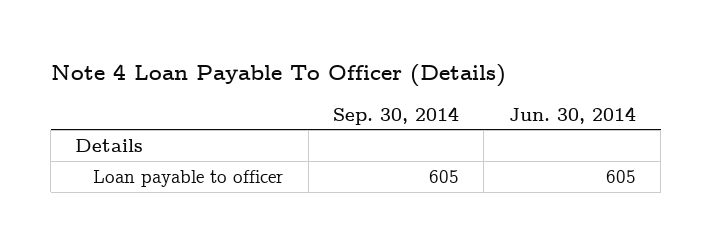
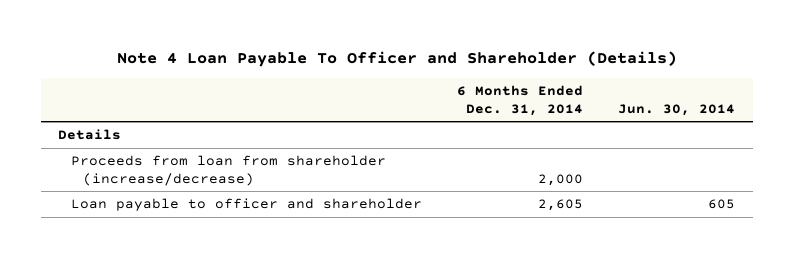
- Note 4 Loan Payable To Officer (Details)
+ Note 4 Loan Payable To Officer and Shareholder (Details)
- | Sep. 30, 2014 | Jun. 30, 2014
+ | 6 Months Ended Dec. 31, 2014 | Jun. 30, 2014
- Loan payable to officer | 605 | 605
+ Proceeds from loan from shareholder (increase/decrease) | 2,000 |
+ Loan payable to officer and shareholder | 2,605 | 605

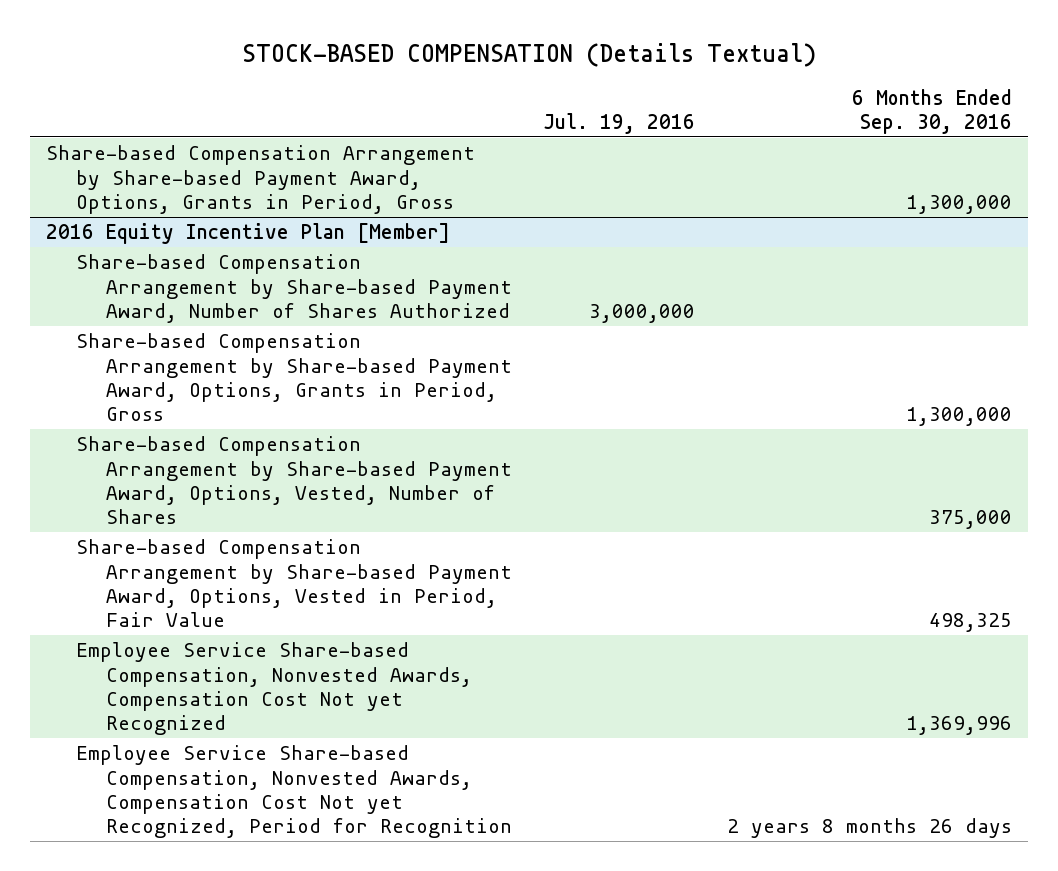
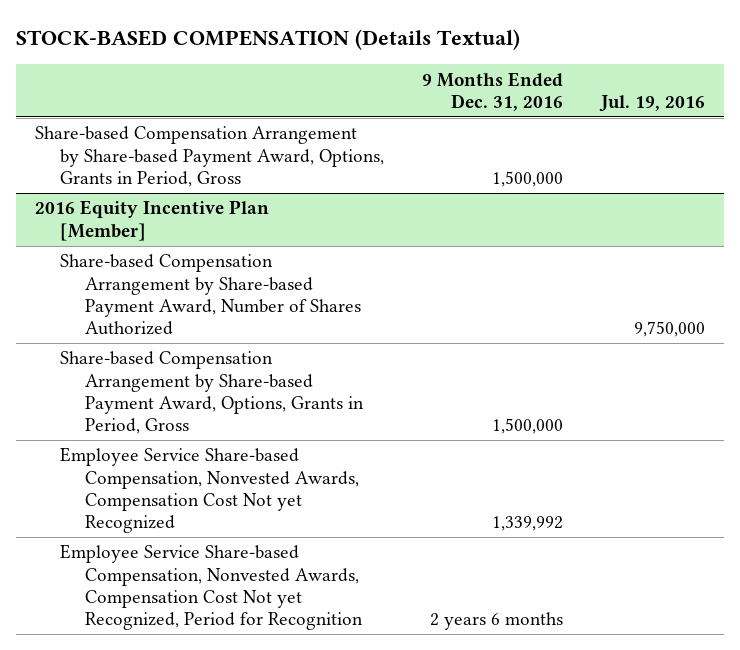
- | Jul. 19, 2016 | 6 Months Ended Sep. 30, 2016
+ | 9 Months Ended Dec. 31, 2016 | Jul. 19, 2016
@ 2016 Equity Incentive Plan [Member]
- Share-based Compensation Arrangement by Share-based Payment Award, Number of Shares Authorized | 3,000,000 |
+ Share-based Compensation Arrangement by Share-based Payment Award, Number of Shares Authorized | | 9,750,000
- Share-based Compensation Arrangement by Share-based Payment Award, Options, Vested, Number of Shares | | 375,000
- Share-based Compensation Arrangement by Share-based Payment Award, Options, Vested in Period, Fair Value | | 498,325

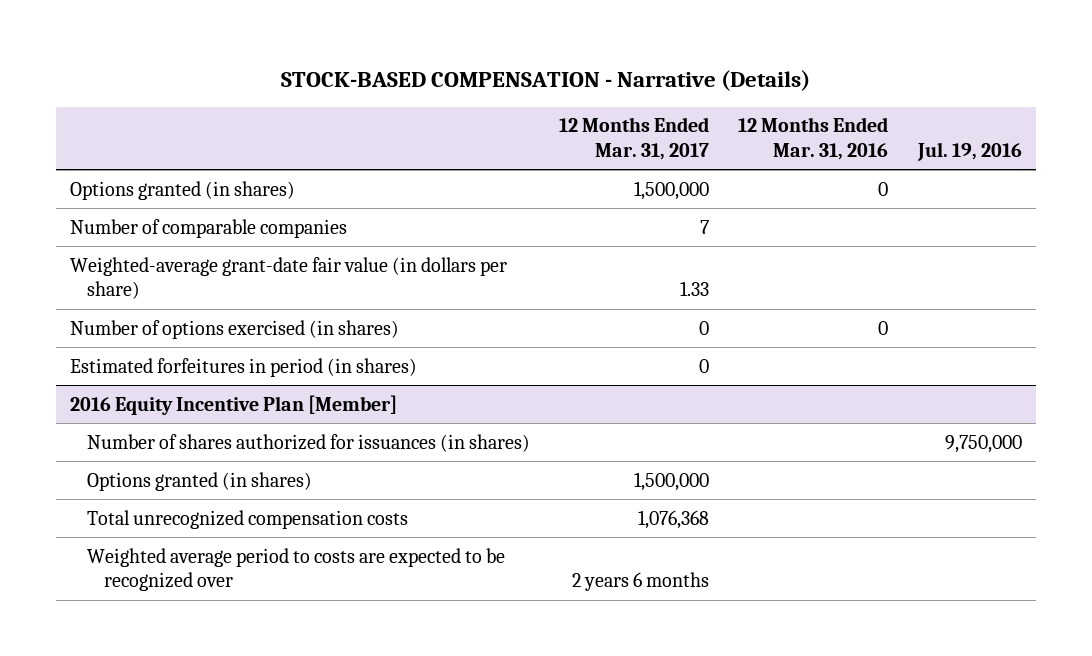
- STOCK-BASED COMPENSATION (Details Textual)
+ STOCK-BASED COMPENSATION - Narrative (Details)
- | 9 Months Ended Dec. 31, 2016 | Jul. 19, 2016
+ | 12 Months Ended Mar. 31, 2017 | 12 Months Ended Mar. 31, 2016 | Jul. 19, 2016
- Share-based Compensation Arrangement by Share-based Payment Award, Options, Grants in Period, Gross | 1,500,000 |
+ Options granted (in shares) | 1,500,000 | 0 |
+ Number of comparable companies | 7 | |
+ Weighted-average grant-date fair value (in dollars per share) | 1.33 | |
+ Number of options exercised (in shares) | 0 | 0 |
+ Estimated forfeitures in period (in shares) | 0 | |
@ 2016 Equity Incentive Plan [Member]
- Share-based Compensation Arrangement by Share-based Payment Award, Number of Shares Authorized | | 9,750,000
- Share-based Compensation Arrangement by Share-based Payment Award, Options, Grants in Period, Gross | 1,500,000 |
- Employee Service Share-based Compensation, Nonvested Awards, Compensation Cost Not yet Recognized | 1,339,992 |
- Employee Service Share-based Compensation, Nonvested Awards, Compensation Cost Not yet Recognized, Period for Recognition | 2 years 6 months |
+ Number of shares authorized for issuances (in shares) | | | 9,750,000
+ Options granted (in shares) | 1,500,000 | |
+ Total unrecognized compensation costs | 1,076,368 | |
+ Weighted average period to costs are expected to be recognized over | 2 years 6 months | |

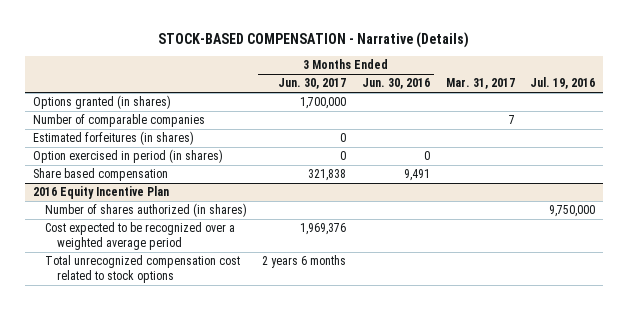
- | 12 Months Ended Mar. 31, 2017 | 12 Months Ended Mar. 31, 2016 | Jul. 19, 2016
+ | 3 Months Ended Jun. 30, 2017 | 3 Months Ended Jun. 30, 2016 | Mar. 31, 2017 | Jul. 19, 2016
- Weighted-average grant-date fair value (in dollars per share) | 1.33 | |
- Number of options exercised (in shares) | 0 | 0 |
- Estimated forfeitures in period (in shares) | 0 | |
- 2016 Equity Incentive Plan [Member]
- Number of shares authorized for issuances (in shares) | | | 9,750,000
- Options granted (in shares) | 1,500,000 | |
- Total unrecognized compensation costs | 1,076,368 | |
- Weighted average period to costs are expected to be recognized over | 2 years 6 months | |
+ Estimated forfeitures (in shares) | 0 | | |
+ Option exercised in period (in shares) | 0 | 0 | |
+ Share based compensation | 321,838 | 9,491 | |
+ 2016 Equity Incentive Plan
+ Number of shares authorized (in shares) | | | | 9,750,000
+ Cost expected to be recognized over a weighted average period | 1,969,376 | | |
+ Total unrecognized compensation cost related to stock options | 2 years 6 months | | |

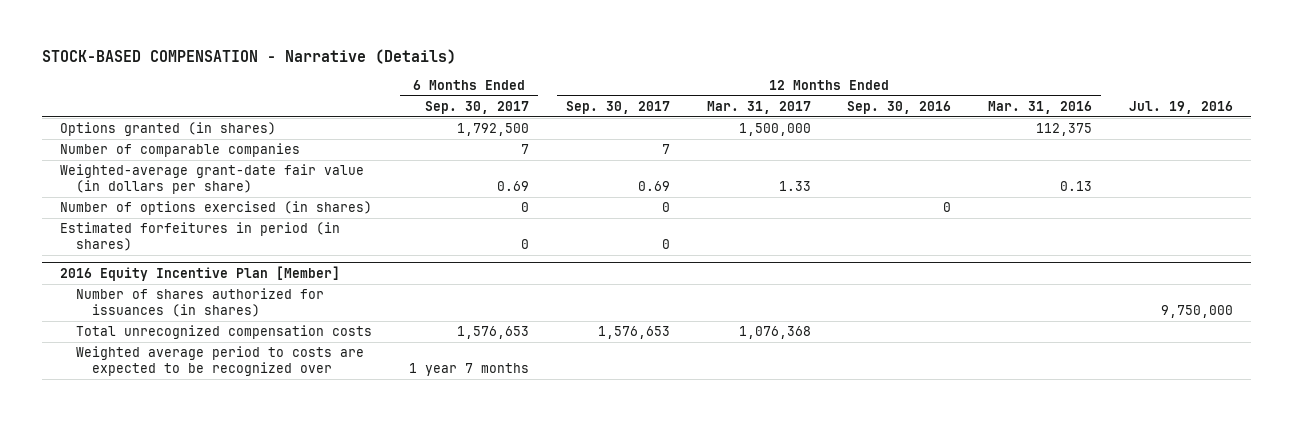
- | 3 Months Ended Jun. 30, 2017 | 3 Months Ended Jun. 30, 2016 | Mar. 31, 2017 | Jul. 19, 2016
+ | 6 Months Ended Sep. 30, 2017 | 12 Months Ended Sep. 30, 2017 | 12 Months Ended Mar. 31, 2017 | 12 Months Ended Sep. 30, 2016 | 12 Months Ended Mar. 31, 2016 | Jul. 19, 2016
- Estimated forfeitures (in shares) | 0 | | |
- Option exercised in period (in shares) | 0 | 0 | |
- Share based compensation | 321,838 | 9,491 | |
- 2016 Equity Incentive Plan
- Number of shares authorized (in shares) | | | | 9,750,000
- Cost expected to be recognized over a weighted average period | 1,969,376 | | |
- Total unrecognized compensation cost related to stock options | 2 years 6 months | | |
+ Weighted-average grant-date fair value (in dollars per share) | 0.69 | 0.69 | 1.33 | | 0.13 |
+ Number of options exercised (in shares) | 0 | 0 | | 0 | |
+ Estimated forfeitures in period (in shares) | 0 | 0 | | | |
+ 2016 Equity Incentive Plan [Member]
+ Number of shares authorized for issuances (in shares) | | | | | | 9,750,000
+ Total unrecognized compensation costs | 1,576,653 | 1,576,653 | 1,076,368 | | |
+ Weighted average period to costs are expected to be recognized over | 1 year 7 months | | | | |

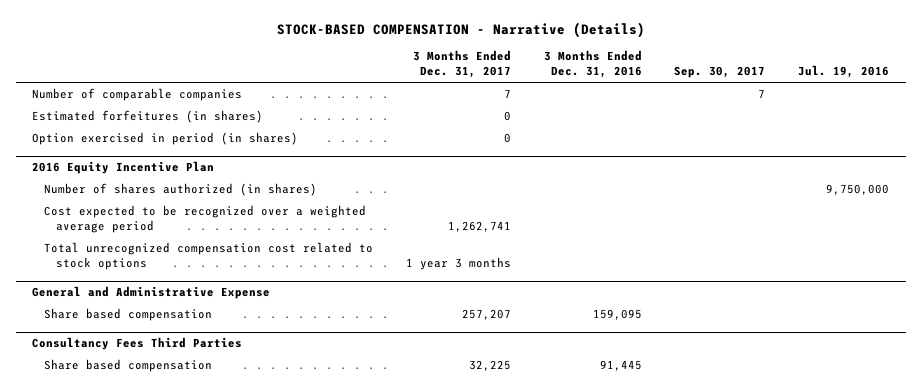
- | 6 Months Ended Sep. 30, 2017 | 12 Months Ended Sep. 30, 2017 | 12 Months Ended Mar. 31, 2017 | 12 Months Ended Sep. 30, 2016 | 12 Months Ended Mar. 31, 2016 | Jul. 19, 2016
+ | 3 Months Ended Dec. 31, 2017 | 3 Months Ended Dec. 31, 2016 | Sep. 30, 2017 | Jul. 19, 2016
- Options granted (in shares) | 1,792,500 | | 1,500,000 | | 112,375 |
- Weighted-average grant-date fair value (in dollars per share) | 0.69 | 0.69 | 1.33 | | 0.13 |
- Number of options exercised (in shares) | 0 | 0 | | 0 | |
- Estimated forfeitures in period (in shares) | 0 | 0 | | | |
- 2016 Equity Incentive Plan [Member]
- Number of shares authorized for issuances (in shares) | | | | | | 9,750,000
- Total unrecognized compensation costs | 1,576,653 | 1,576,653 | 1,076,368 | | |
- Weighted average period to costs are expected to be recognized over | 1 year 7 months | | | | |
+ Estimated forfeitures (in shares) | 0 | | |
+ Option exercised in period (in shares) | 0 | | |
+ 2016 Equity Incentive Plan
+ Number of shares authorized (in shares) | | | | 9,750,000
+ Cost expected to be recognized over a weighted average period | 1,262,741 | | |
+ Total unrecognized compensation cost related to stock options | 1 year 3 months | | |
+ General and Administrative Expense
+ Share based compensation | 257,207 | 159,095 | |
+ Consultancy Fees Third Parties
+ Share based compensation | 32,225 | 91,445 | |

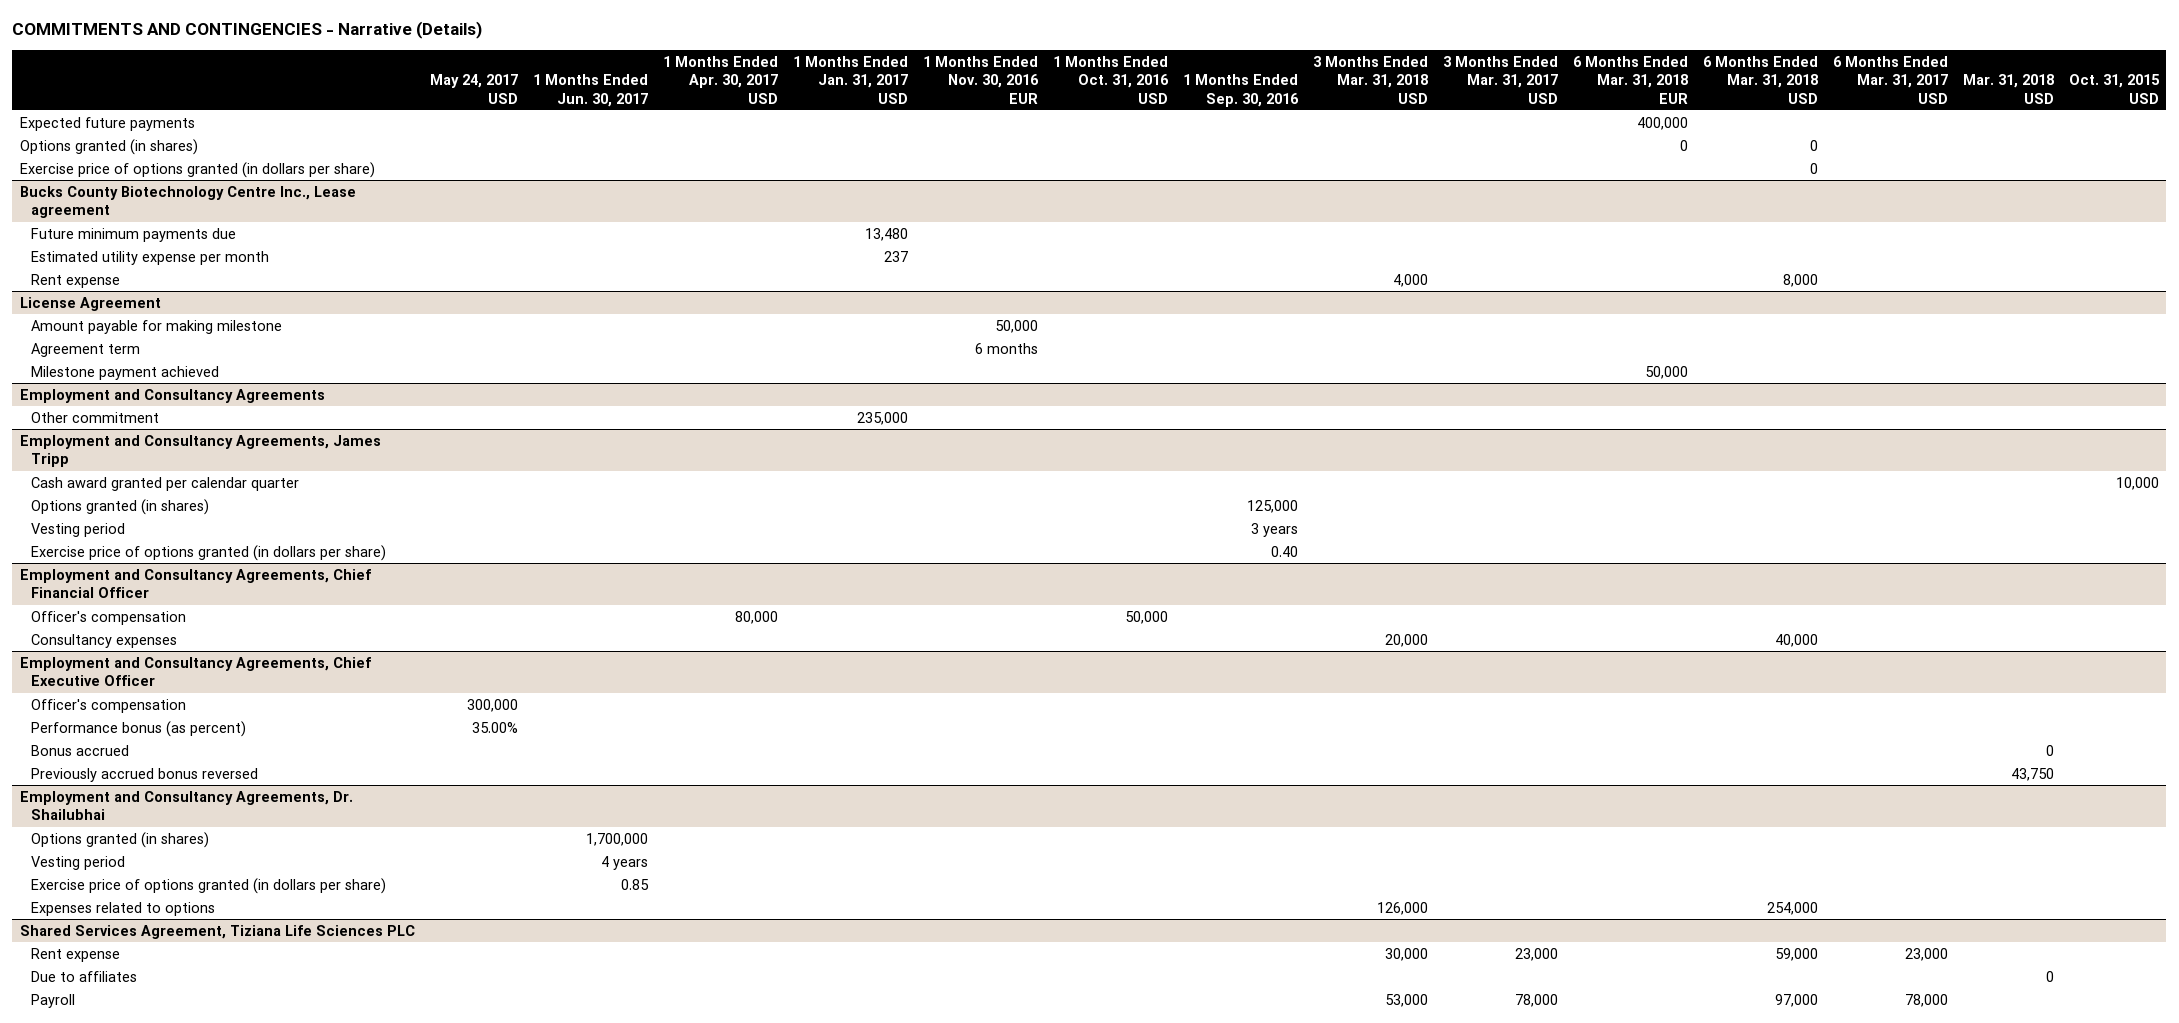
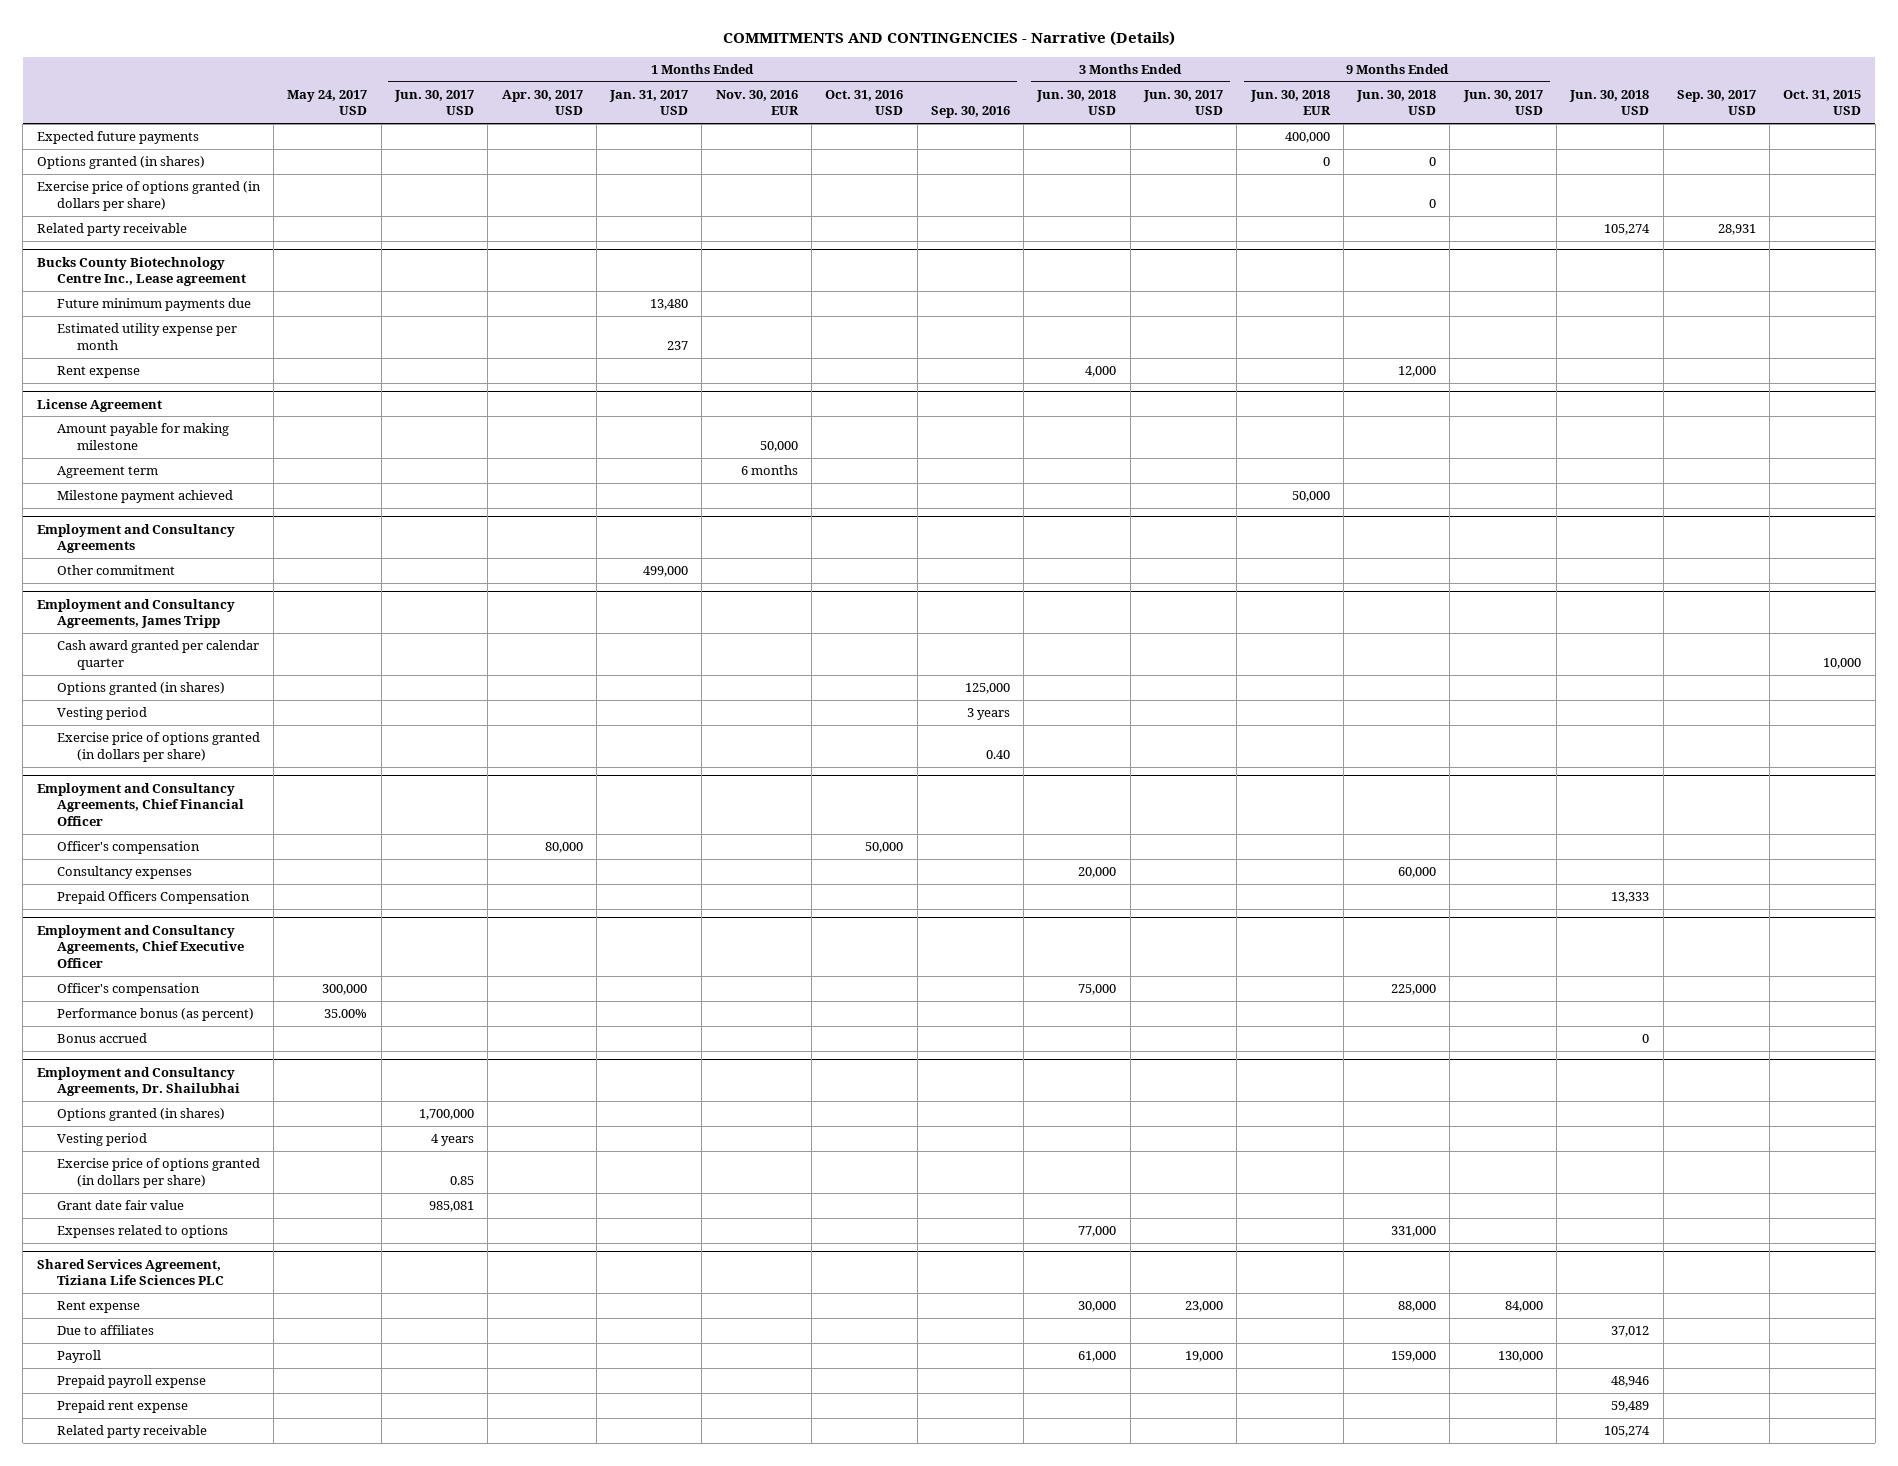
- | May 24, 2017 USD | 1 Months Ended Jun. 30, 2017 | 1 Months Ended Apr. 30, 2017 USD | 1 Months Ended Jan. 31, 2017 USD | 1 Months Ended Nov. 30, 2016 EUR | 1 Months Ended Oct. 31, 2016 USD | 1 Months Ended Sep. 30, 2016 | 3 Months Ended Mar. 31, 2018 USD | 3 Months Ended Mar. 31, 2017 USD | 6 Months Ended Mar. 31, 2018 EUR | 6 Months Ended Mar. 31, 2018 USD | 6 Months Ended Mar. 31, 2017 USD | Mar. 31, 2018 USD | Oct. 31, 2015 USD
+ | May 24, 2017 USD | 1 Months Ended Jun. 30, 2017 USD | 1 Months Ended Apr. 30, 2017 USD | 1 Months Ended Jan. 31, 2017 USD | 1 Months Ended Nov. 30, 2016 EUR | 1 Months Ended Oct. 31, 2016 USD | 1 Months Ended Sep. 30, 2016 | 3 Months Ended Jun. 30, 2018 USD | 3 Months Ended Jun. 30, 2017 USD | 9 Months Ended Jun. 30, 2018 EUR | 9 Months Ended Jun. 30, 2018 USD | 9 Months Ended Jun. 30, 2017 USD | Jun. 30, 2018 USD | Sep. 30, 2017 USD | Oct. 31, 2015 USD
+ Related party receivable | | | | | | | | | | | | | 105,274 | 28,931 |
@ Employment and Consultancy Agreements
- Other commitment | | | | 235,000 | | | | | | | | | |
+ Other commitment | | | | 499,000 | | | | | | | | | | |
@ Employment and Consultancy Agreements, Chief Financial Officer
+ Prepaid Officers Compensation | | | | | | | | | | | | | 13,333 | |
@ Employment and Consultancy Agreements, Chief Executive Officer
- Previously accrued bonus reversed | | | | | | | | | | | | | 43,750 |
@ Employment and Consultancy Agreements, Dr. Shailubhai
+ Grant date fair value | | 985,081 | | | | | | | | | | | | |
@ Shared Services Agreement, Tiziana Life Sciences PLC
+ Prepaid payroll expense | | | | | | | | | | | | | 48,946 | |
+ Prepaid rent expense | | | | | | | | | | | | | 59,489 | |
+ Related party receivable | | | | | | | | | | | | | 105,274 | |

